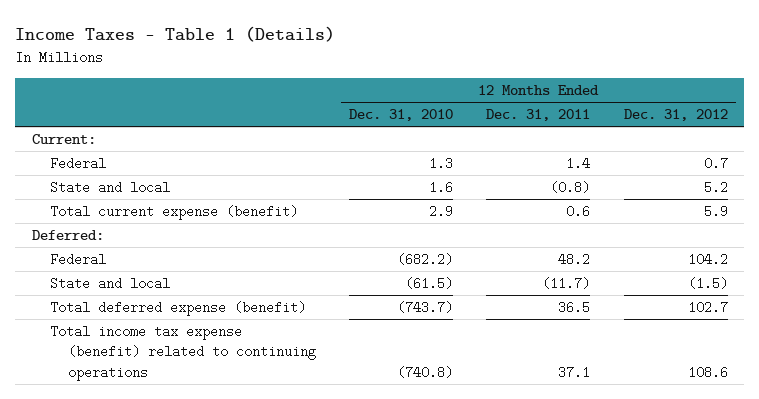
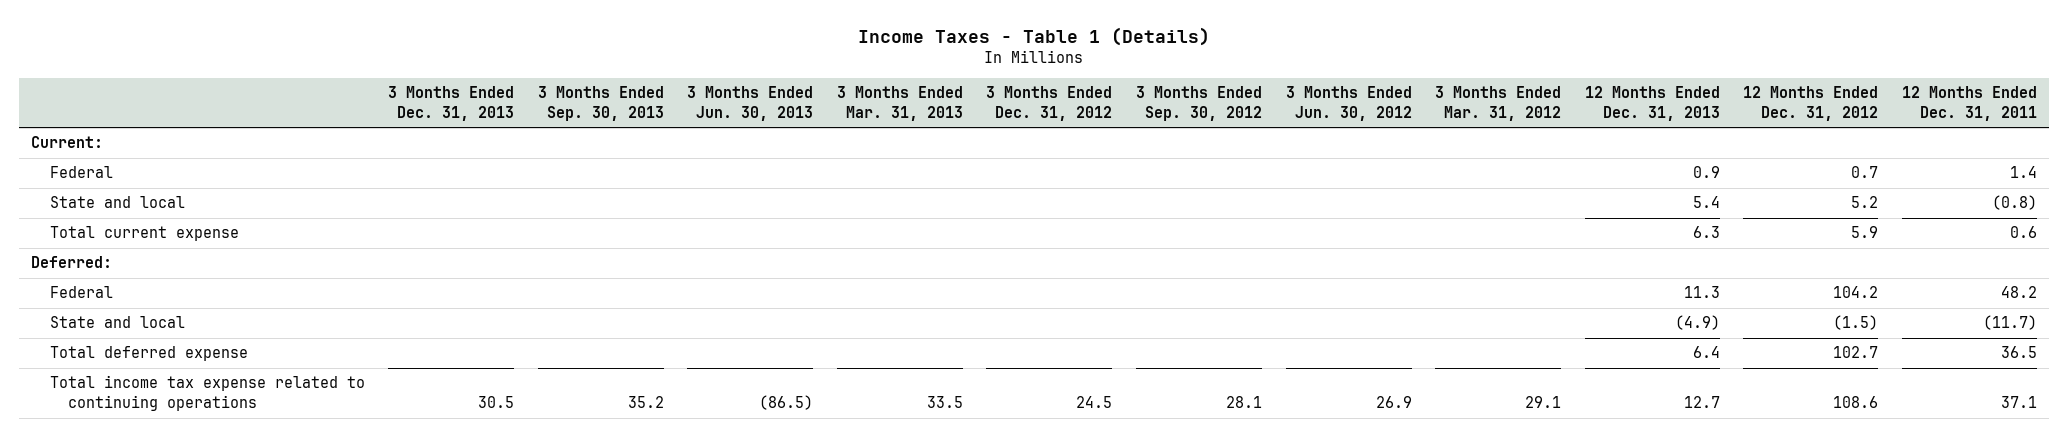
- | 12 Months Ended Dec. 31, 2010 | 12 Months Ended Dec. 31, 2011 | 12 Months Ended Dec. 31, 2012
+ | 3 Months Ended Dec. 31, 2013 | 3 Months Ended Sep. 30, 2013 | 3 Months Ended Jun. 30, 2013 | 3 Months Ended Mar. 31, 2013 | 3 Months Ended Dec. 31, 2012 | 3 Months Ended Sep. 30, 2012 | 3 Months Ended Jun. 30, 2012 | 3 Months Ended Mar. 31, 2012 | 12 Months Ended Dec. 31, 2013 | 12 Months Ended Dec. 31, 2012 | 12 Months Ended Dec. 31, 2011
- Total current expense (benefit) | 2.9 | 0.6 | 5.9
+ Total current expense | | | | | | | | | 6.3 | 5.9 | 0.6
- Total deferred expense (benefit) | (743.7) | 36.5 | 102.7
- Total income tax expense (benefit) related to continuing operations | (740.8) | 37.1 | 108.6
+ Total deferred expense | | | | | | | | | 6.4 | 102.7 | 36.5
+ Total income tax expense related to continuing operations | 30.5 | 35.2 | (86.5) | 33.5 | 24.5 | 28.1 | 26.9 | 29.1 | 12.7 | 108.6 | 37.1

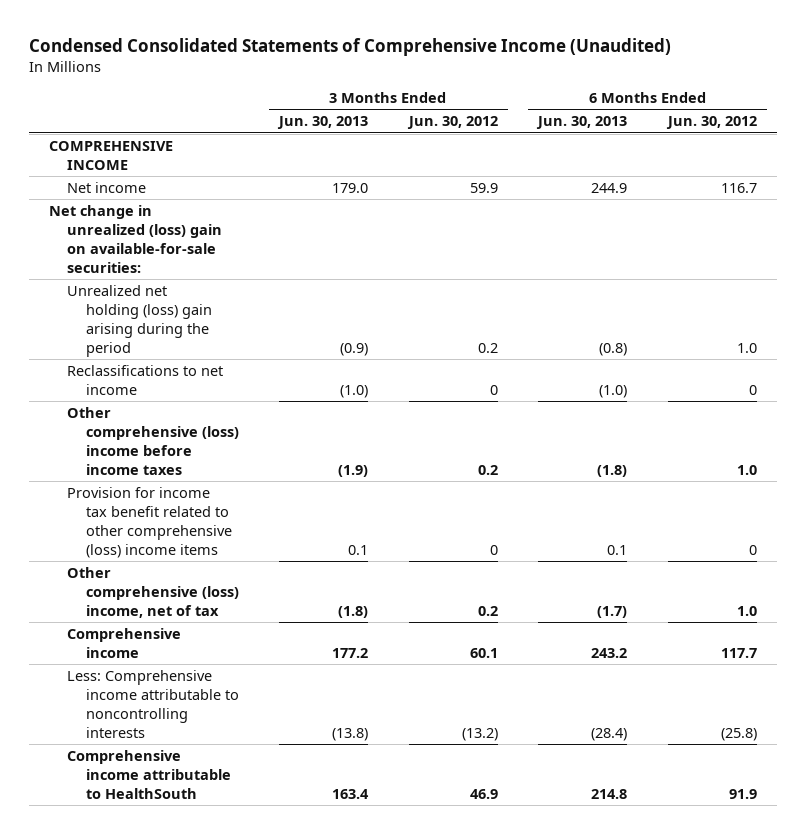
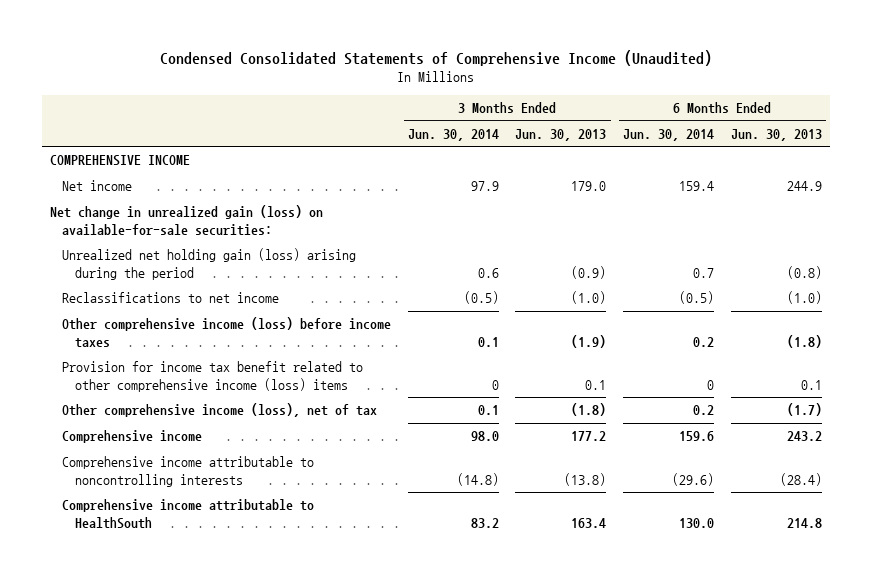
- | 3 Months Ended Jun. 30, 2013 | 3 Months Ended Jun. 30, 2012 | 6 Months Ended Jun. 30, 2013 | 6 Months Ended Jun. 30, 2012
+ | 3 Months Ended Jun. 30, 2014 | 3 Months Ended Jun. 30, 2013 | 6 Months Ended Jun. 30, 2014 | 6 Months Ended Jun. 30, 2013
- Net change in unrealized (loss) gain on available-for-sale securities:
- Unrealized net holding (loss) gain arising during the period | (0.9) | 0.2 | (0.8) | 1.0
+ Net change in unrealized gain (loss) on available-for-sale securities:
+ Unrealized net holding gain (loss) arising during the period | 0.6 | (0.9) | 0.7 | (0.8)
- Other comprehensive (loss) income before income taxes | (1.9) | 0.2 | (1.8) | 1.0
- Provision for income tax benefit related to other comprehensive (loss) income items | 0.1 | 0 | 0.1 | 0
- Other comprehensive (loss) income, net of tax | (1.8) | 0.2 | (1.7) | 1.0
+ Other comprehensive income (loss) before income taxes | 0.1 | (1.9) | 0.2 | (1.8)
+ Provision for income tax benefit related to other comprehensive income (loss) items | 0 | 0.1 | 0 | 0.1
+ Other comprehensive income (loss), net of tax | 0.1 | (1.8) | 0.2 | (1.7)
- Less: Comprehensive income attributable to noncontrolling interests | (13.8) | (13.2) | (28.4) | (25.8)
+ Comprehensive income attributable to noncontrolling interests | (14.8) | (13.8) | (29.6) | (28.4)

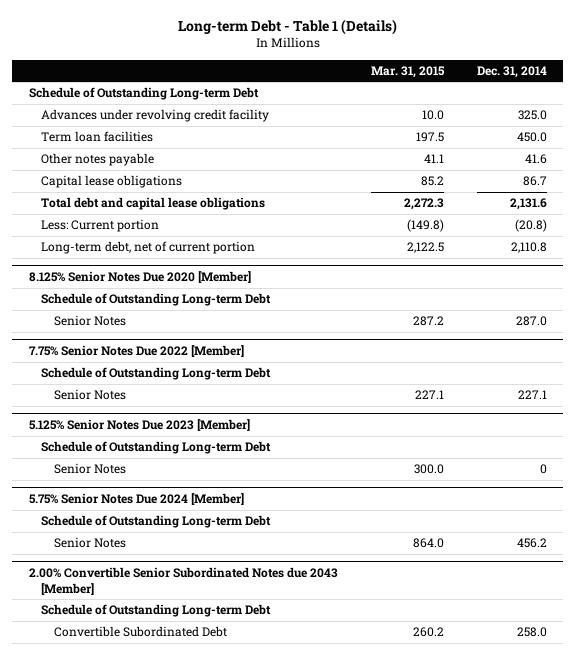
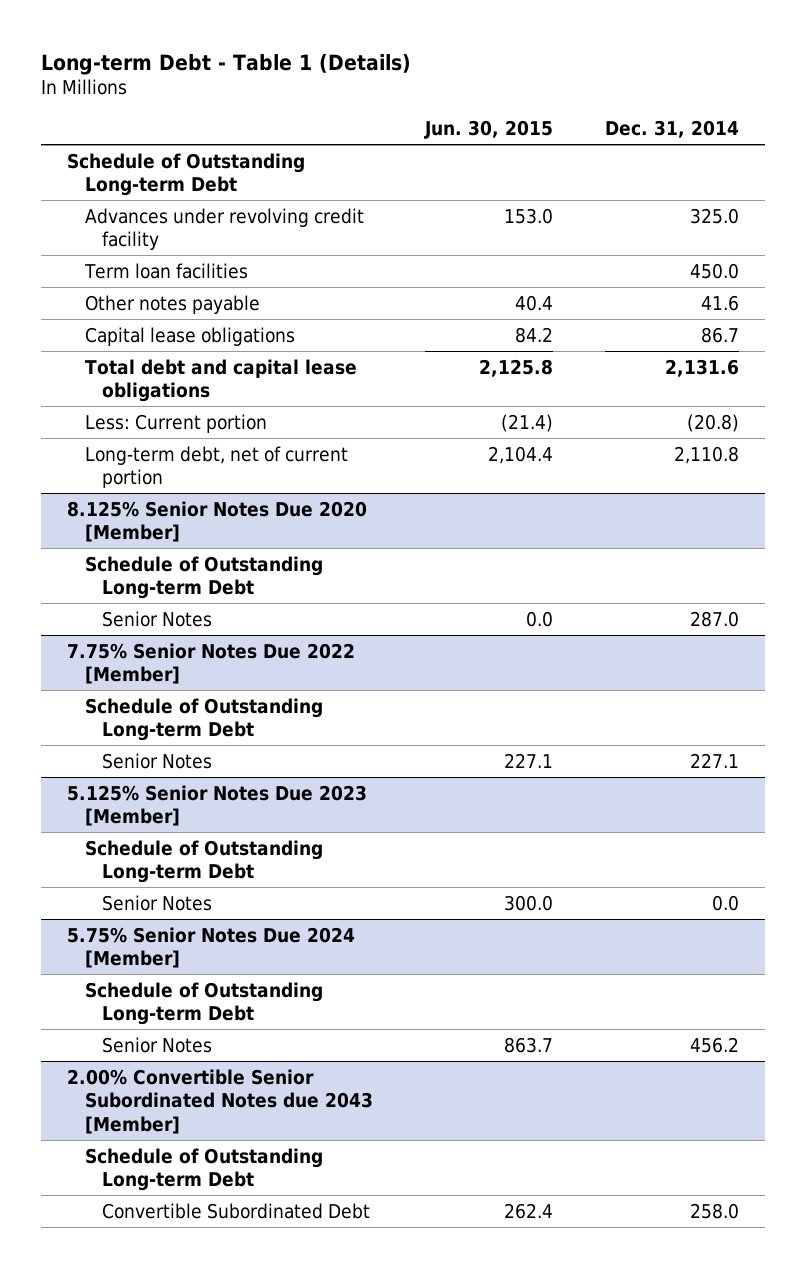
- | Mar. 31, 2015 | Dec. 31, 2014
+ | Jun. 30, 2015 | Dec. 31, 2014
@ 5.125% Senior Notes Due 2023 [Member]
- Senior Notes | 300.0 | 0
+ Senior Notes | 300.0 | 0.0

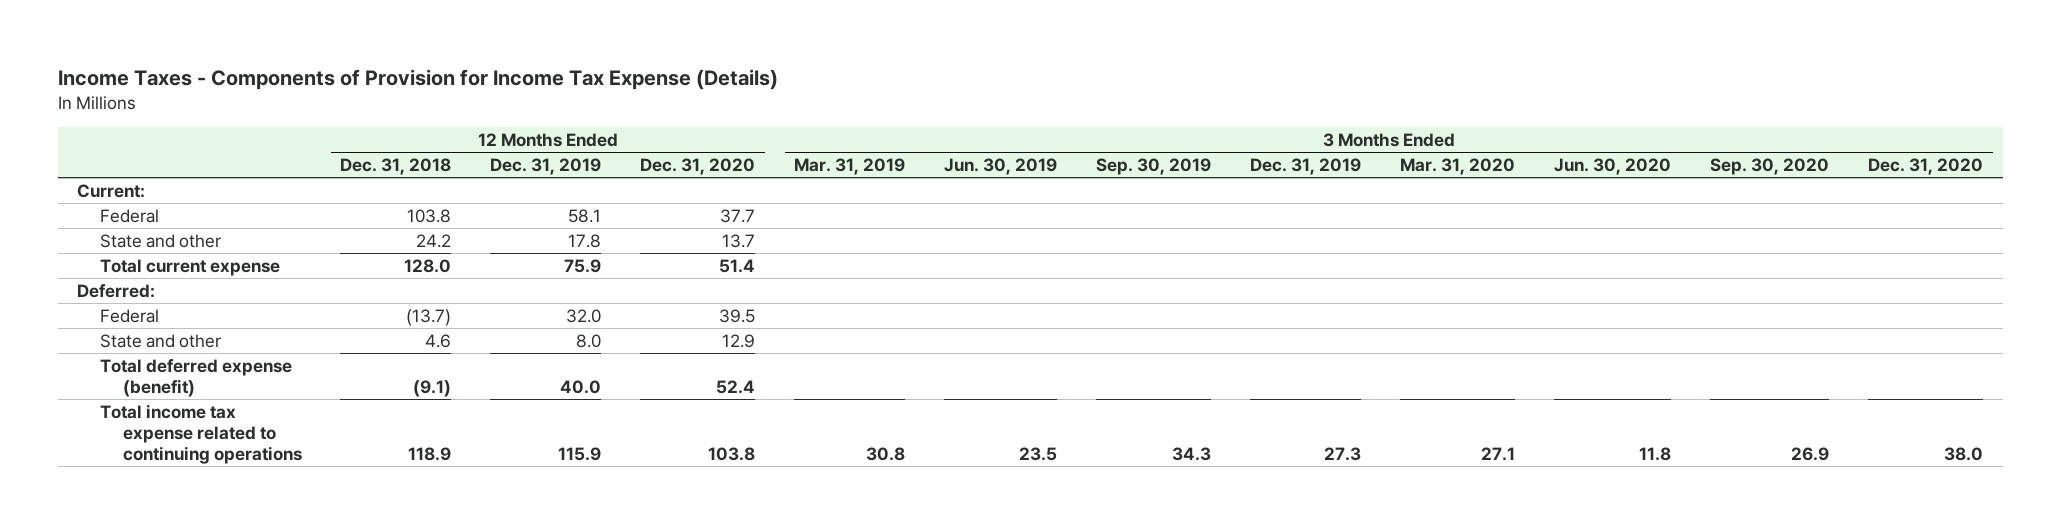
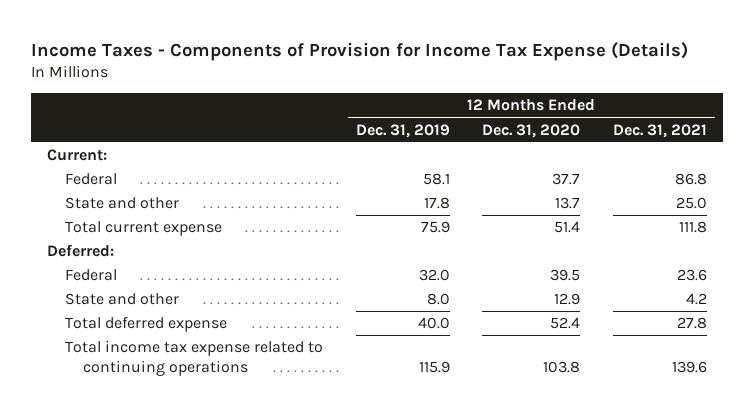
- | 12 Months Ended Dec. 31, 2018 | 12 Months Ended Dec. 31, 2019 | 12 Months Ended Dec. 31, 2020 | 3 Months Ended Mar. 31, 2019 | 3 Months Ended Jun. 30, 2019 | 3 Months Ended Sep. 30, 2019 | 3 Months Ended Dec. 31, 2019 | 3 Months Ended Mar. 31, 2020 | 3 Months Ended Jun. 30, 2020 | 3 Months Ended Sep. 30, 2020 | 3 Months Ended Dec. 31, 2020
+ | 12 Months Ended Dec. 31, 2019 | 12 Months Ended Dec. 31, 2020 | 12 Months Ended Dec. 31, 2021
- Total deferred expense (benefit) | (9.1) | 40.0 | 52.4 | | | | | | | |
+ Total deferred expense | 40.0 | 52.4 | 27.8

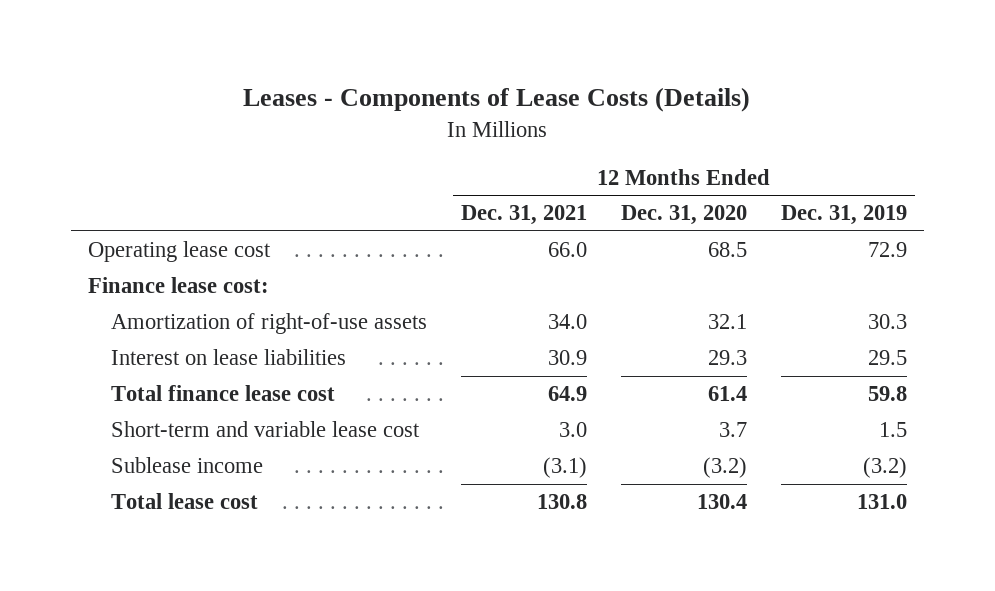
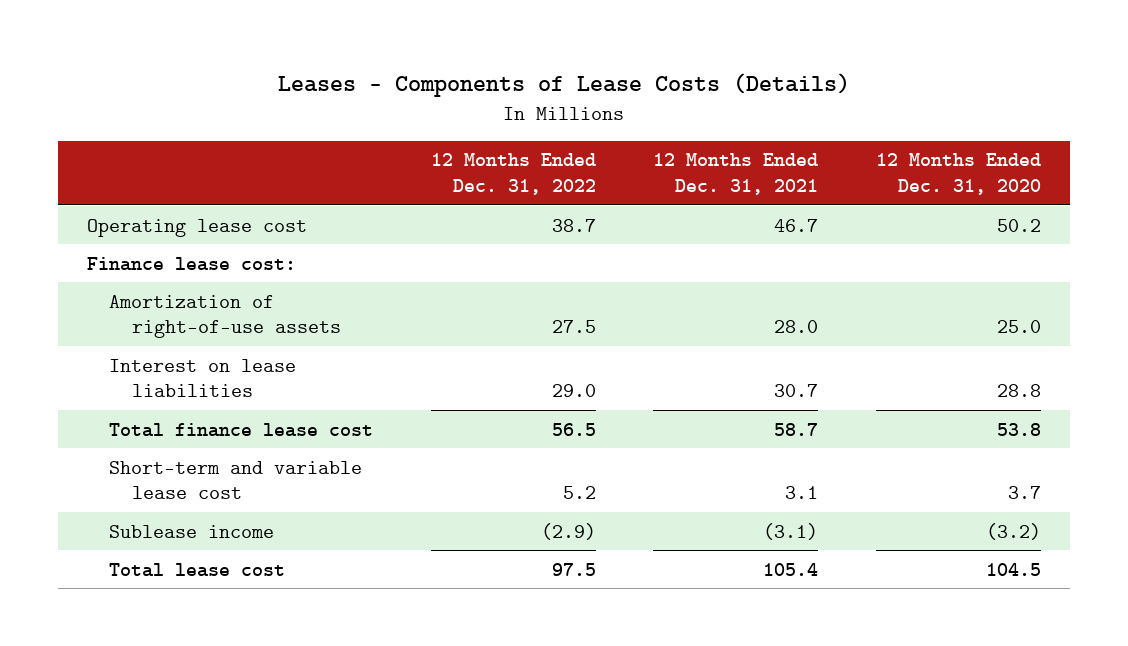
- | 12 Months Ended Dec. 31, 2021 | 12 Months Ended Dec. 31, 2020 | 12 Months Ended Dec. 31, 2019
+ | 12 Months Ended Dec. 31, 2022 | 12 Months Ended Dec. 31, 2021 | 12 Months Ended Dec. 31, 2020
- Operating lease cost | 66.0 | 68.5 | 72.9
+ Operating lease cost | 38.7 | 46.7 | 50.2
- Amortization of right-of-use assets | 34.0 | 32.1 | 30.3
- Interest on lease liabilities | 30.9 | 29.3 | 29.5
- Total finance lease cost | 64.9 | 61.4 | 59.8
- Short-term and variable lease cost | 3.0 | 3.7 | 1.5
+ Amortization of right-of-use assets | 27.5 | 28.0 | 25.0
+ Interest on lease liabilities | 29.0 | 30.7 | 28.8
+ Total finance lease cost | 56.5 | 58.7 | 53.8
+ Short-term and variable lease cost | 5.2 | 3.1 | 3.7
- Total lease cost | 130.8 | 130.4 | 131.0
+ Total lease cost | 97.5 | 105.4 | 104.5

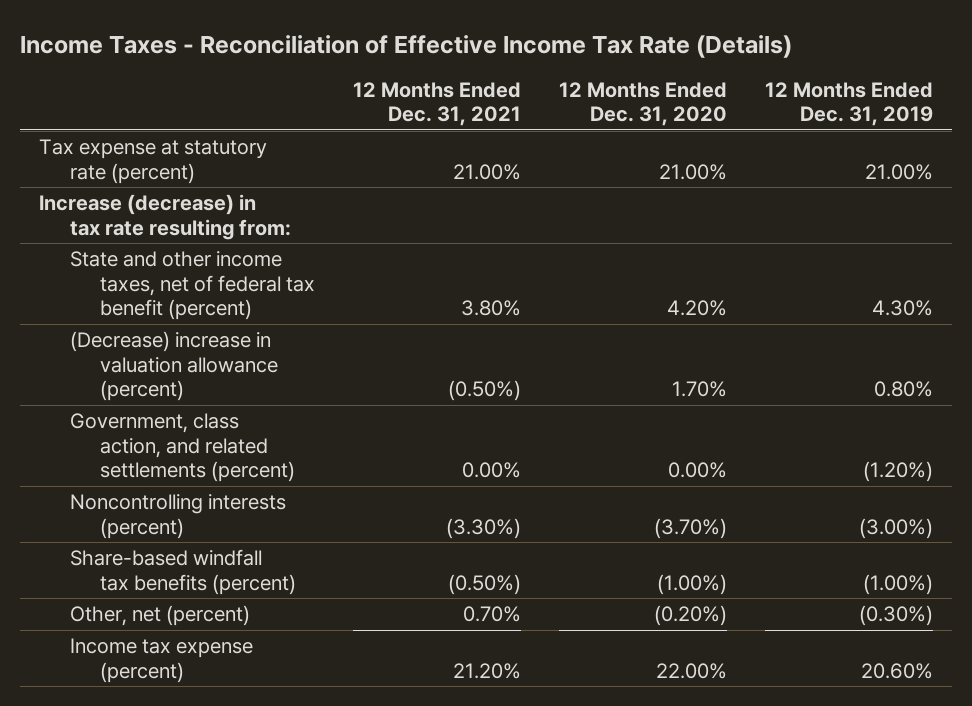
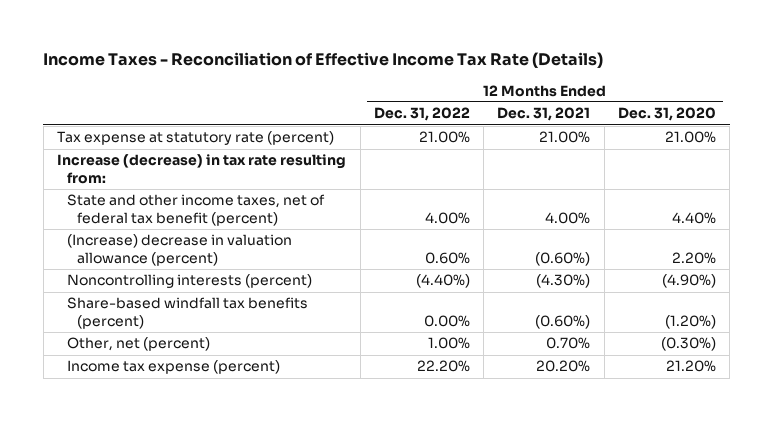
- | 12 Months Ended Dec. 31, 2021 | 12 Months Ended Dec. 31, 2020 | 12 Months Ended Dec. 31, 2019
+ | 12 Months Ended Dec. 31, 2022 | 12 Months Ended Dec. 31, 2021 | 12 Months Ended Dec. 31, 2020
- State and other income taxes, net of federal tax benefit (percent) | 3.80% | 4.20% | 4.30%
- (Decrease) increase in valuation allowance (percent) | (0.50%) | 1.70% | 0.80%
- Government, class action, and related settlements (percent) | 0.00% | 0.00% | (1.20%)
- Noncontrolling interests (percent) | (3.30%) | (3.70%) | (3.00%)
- Share-based windfall tax benefits (percent) | (0.50%) | (1.00%) | (1.00%)
- Other, net (percent) | 0.70% | (0.20%) | (0.30%)
- Income tax expense (percent) | 21.20% | 22.00% | 20.60%
+ State and other income taxes, net of federal tax benefit (percent) | 4.00% | 4.00% | 4.40%
+ (Increase) decrease in valuation allowance (percent) | 0.60% | (0.60%) | 2.20%
+ Noncontrolling interests (percent) | (4.40%) | (4.30%) | (4.90%)
+ Share-based windfall tax benefits (percent) | 0.00% | (0.60%) | (1.20%)
+ Other, net (percent) | 1.00% | 0.70% | (0.30%)
+ Income tax expense (percent) | 22.20% | 20.20% | 21.20%

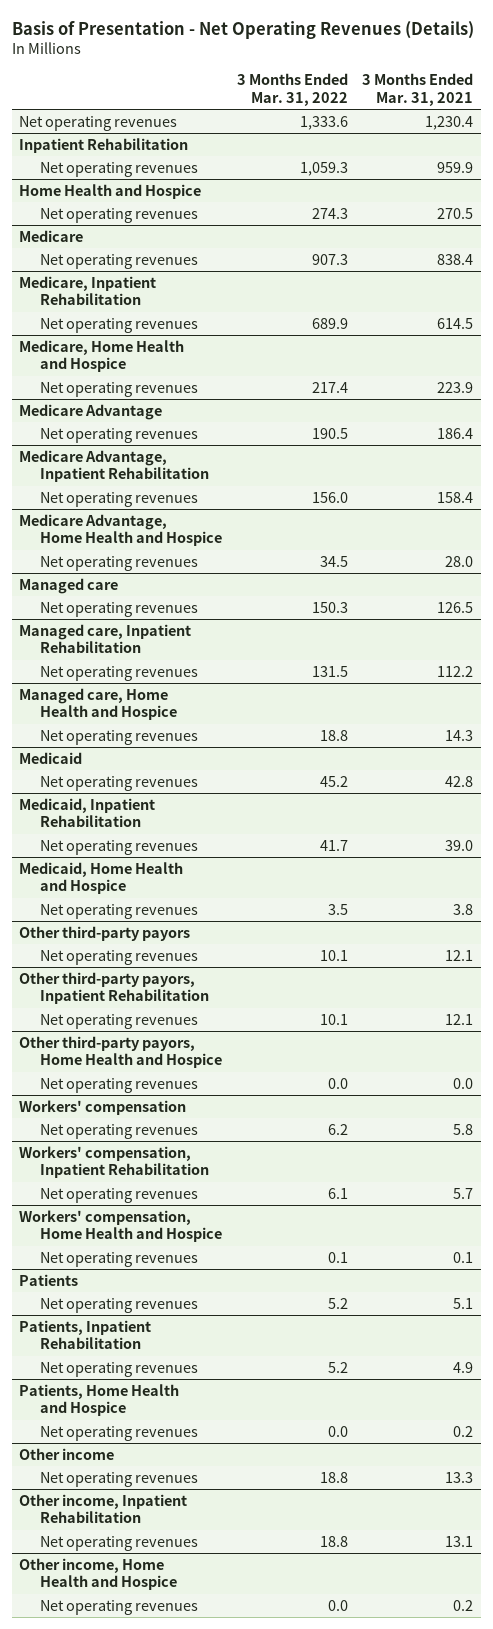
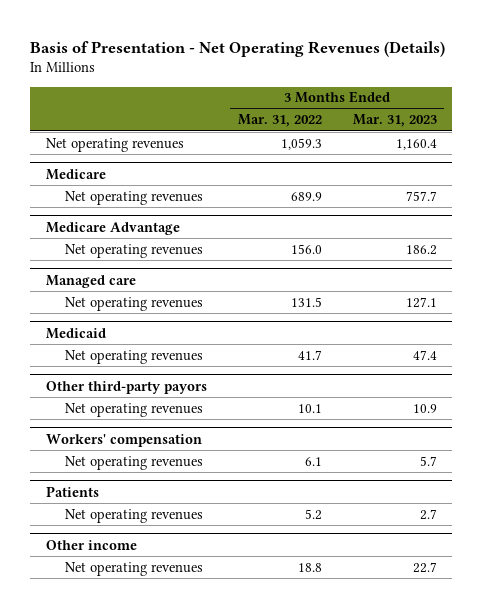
- | 3 Months Ended Mar. 31, 2022 | 3 Months Ended Mar. 31, 2021
+ | 3 Months Ended Mar. 31, 2022 | 3 Months Ended Mar. 31, 2023
- Net operating revenues | 1,333.6 | 1,230.4
- Inpatient Rehabilitation
- Home Health and Hospice
- Net operating revenues | 274.3 | 270.5
@ Medicare
- Net operating revenues | 907.3 | 838.4
- Medicare, Inpatient Rehabilitation
- Medicare, Home Health and Hospice
- Net operating revenues | 217.4 | 223.9
@ Medicare Advantage
- Net operating revenues | 190.5 | 186.4
- Medicare Advantage, Inpatient Rehabilitation
- Medicare Advantage, Home Health and Hospice
- Net operating revenues | 34.5 | 28.0
@ Managed care
- Net operating revenues | 150.3 | 126.5
- Managed care, Inpatient Rehabilitation
- Managed care, Home Health and Hospice
- Net operating revenues | 18.8 | 14.3
@ Medicaid
- Net operating revenues | 45.2 | 42.8
- Medicaid, Inpatient Rehabilitation
- Medicaid, Home Health and Hospice
- Net operating revenues | 3.5 | 3.8
- Other third-party payors, Inpatient Rehabilitation
- Net operating revenues | 10.1 | 12.1
- Other third-party payors, Home Health and Hospice
- Net operating revenues | 0.0 | 0.0
@ Workers' compensation
- Net operating revenues | 6.2 | 5.8
- Workers' compensation, Inpatient Rehabilitation
- Workers' compensation, Home Health and Hospice
- Net operating revenues | 0.1 | 0.1
- Patients, Inpatient Rehabilitation
- Net operating revenues | 5.2 | 4.9
- Patients, Home Health and Hospice
- Net operating revenues | 0.0 | 0.2
- Other income, Inpatient Rehabilitation
- Net operating revenues | 18.8 | 13.1
- Other income, Home Health and Hospice
- Net operating revenues | 0.0 | 0.2

